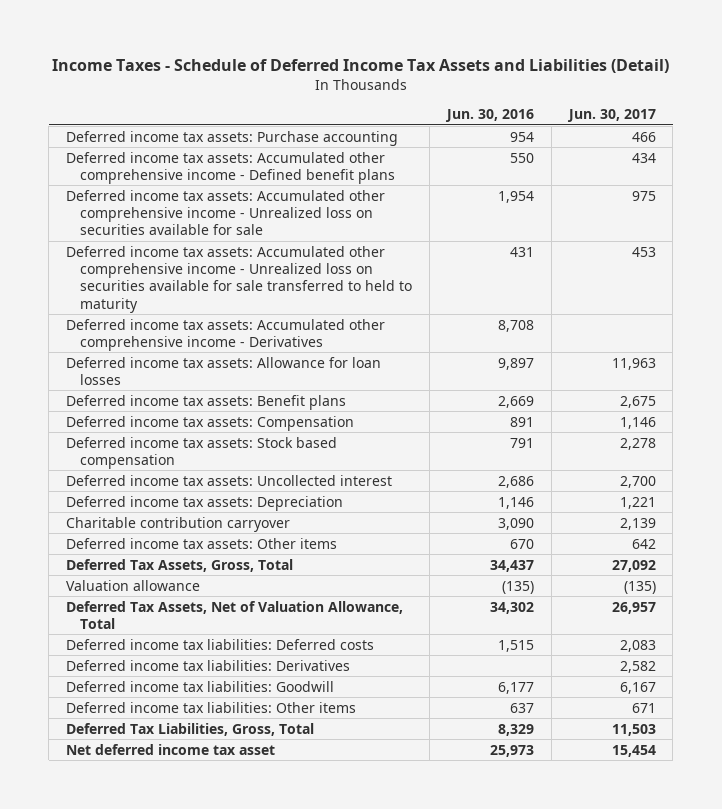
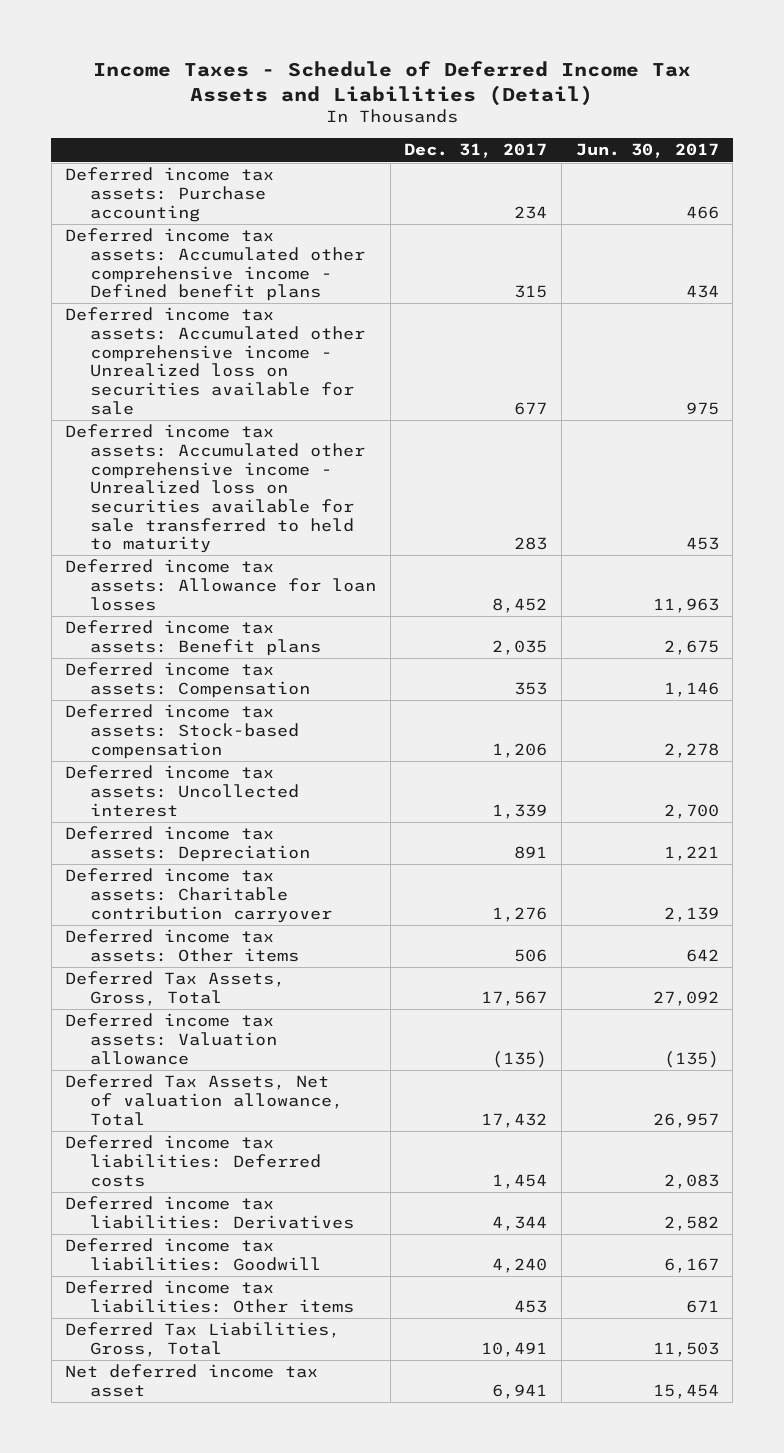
- | Jun. 30, 2016 | Jun. 30, 2017
+ | Dec. 31, 2017 | Jun. 30, 2017
- Deferred income tax assets: Accumulated other comprehensive income - Derivatives | 8,708 |
- Deferred income tax assets: Stock based compensation | 791 | 2,278
+ Deferred income tax assets: Stock-based compensation | 1,206 | 2,278
- Charitable contribution carryover | 3,090 | 2,139
+ Deferred income tax assets: Charitable contribution carryover | 1,276 | 2,139
- Valuation allowance | (135) | (135)
- Deferred Tax Assets, Net of Valuation Allowance, Total | 34,302 | 26,957
+ Deferred income tax assets: Valuation allowance | (135) | (135)
+ Deferred Tax Assets, Net of valuation allowance, Total | 17,432 | 26,957

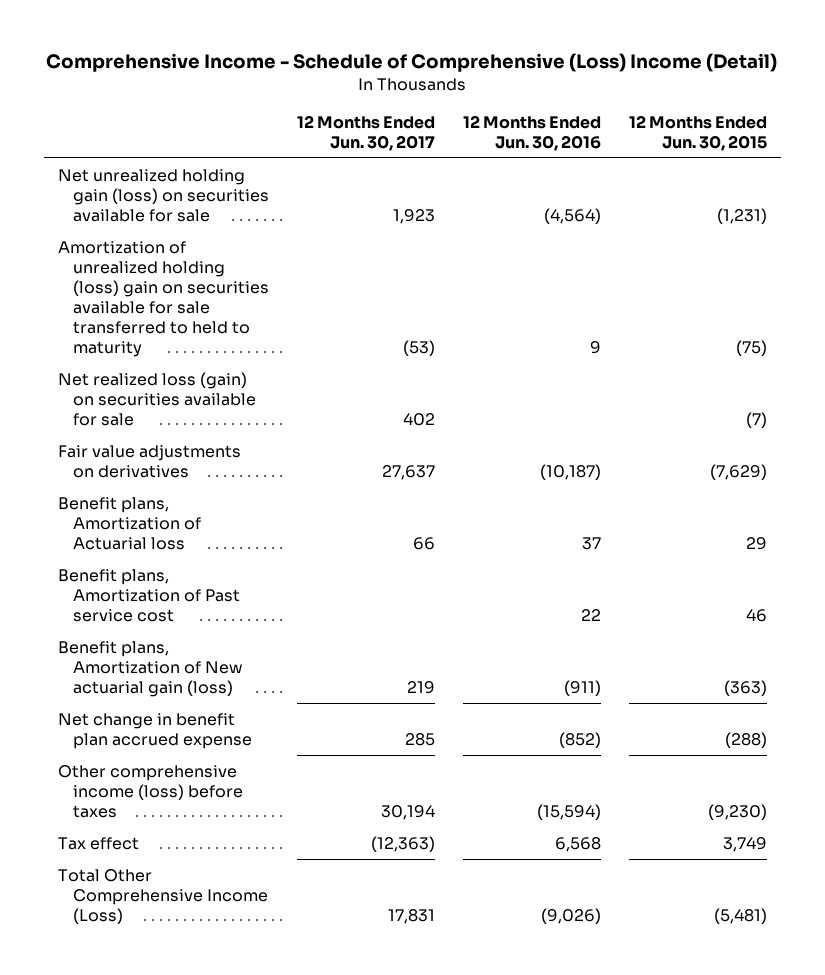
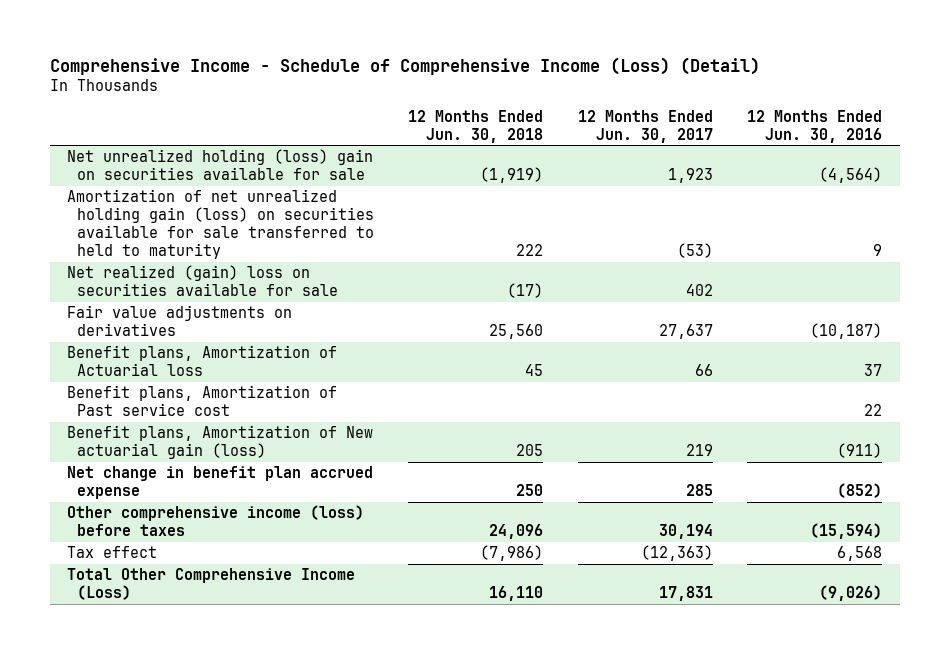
- Comprehensive Income - Schedule of Comprehensive (Loss) Income (Detail)
+ Comprehensive Income - Schedule of Comprehensive Income (Loss) (Detail)
- | 12 Months Ended Jun. 30, 2017 | 12 Months Ended Jun. 30, 2016 | 12 Months Ended Jun. 30, 2015
+ | 12 Months Ended Jun. 30, 2018 | 12 Months Ended Jun. 30, 2017 | 12 Months Ended Jun. 30, 2016
- Net unrealized holding gain (loss) on securities available for sale | 1,923 | (4,564) | (1,231)
- Amortization of unrealized holding (loss) gain on securities available for sale transferred to held to maturity | (53) | 9 | (75)
- Net realized loss (gain) on securities available for sale | 402 | | (7)
+ Net unrealized holding (loss) gain on securities available for sale | (1,919) | 1,923 | (4,564)
+ Amortization of net unrealized holding gain (loss) on securities available for sale transferred to held to maturity | 222 | (53) | 9
+ Net realized (gain) loss on securities available for sale | (17) | 402 |

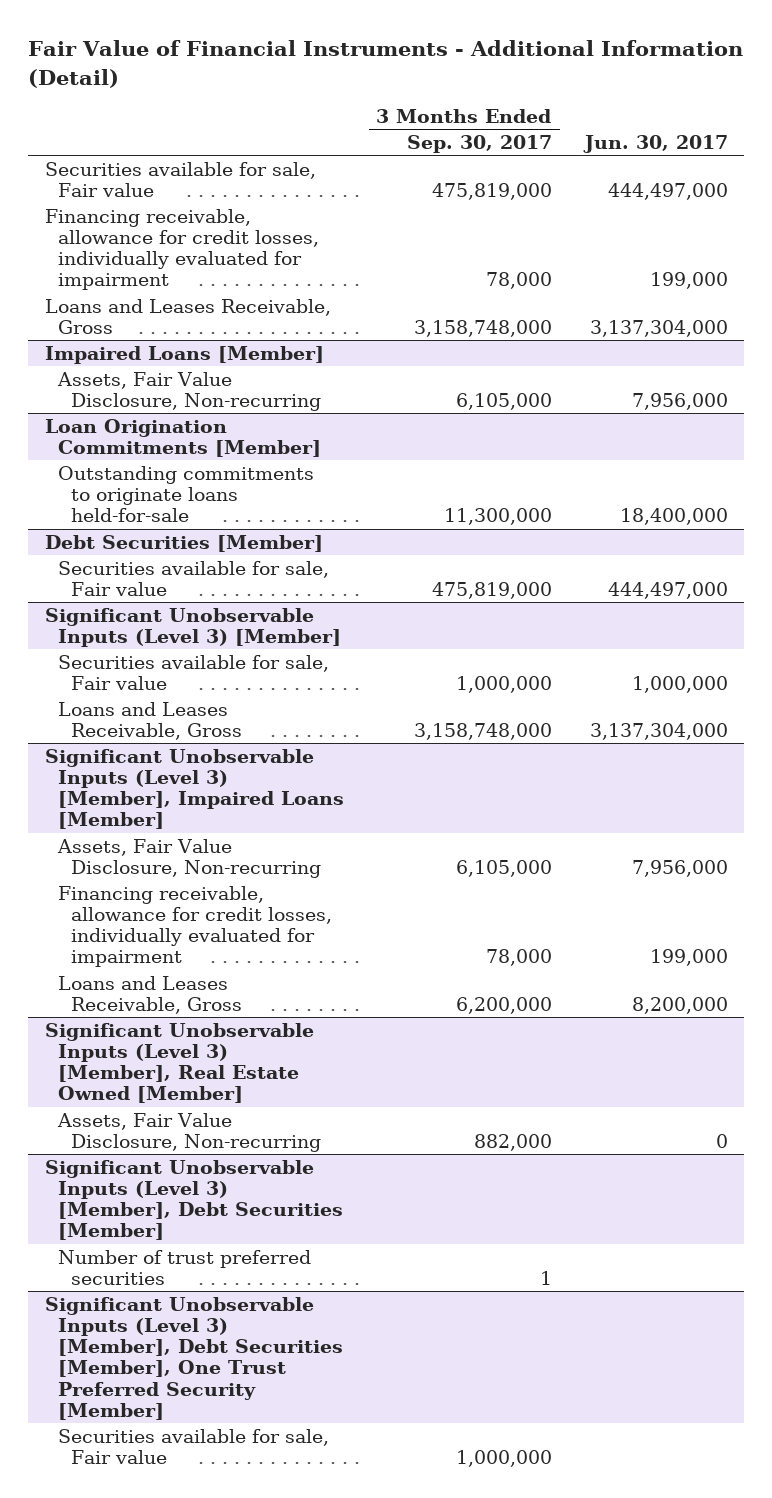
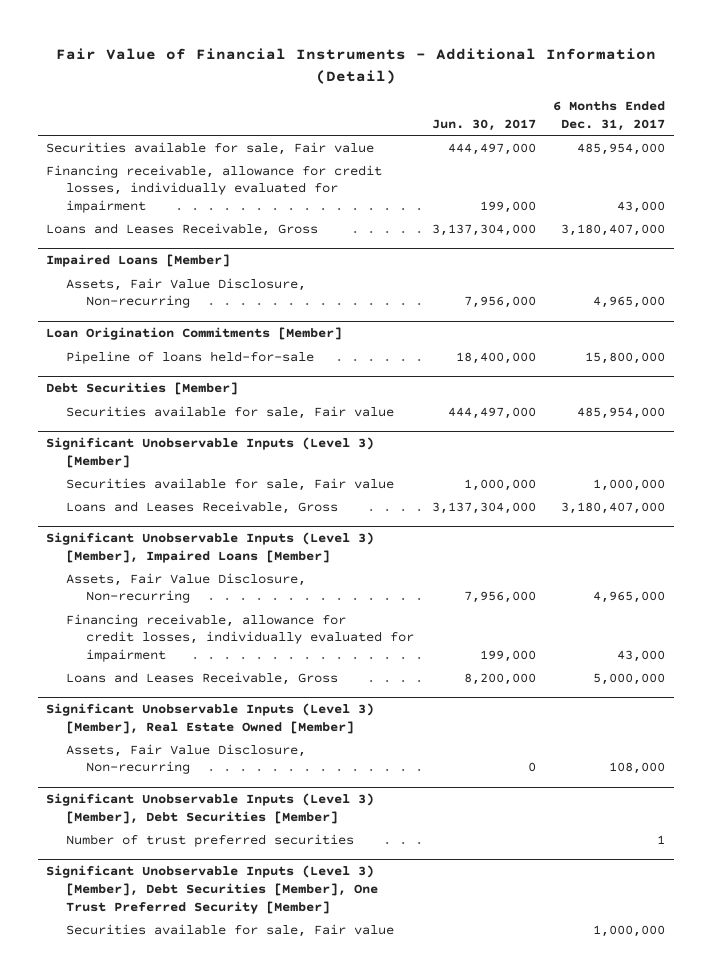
- | 3 Months Ended Sep. 30, 2017 | Jun. 30, 2017
+ | Jun. 30, 2017 | 6 Months Ended Dec. 31, 2017
@ Loan Origination Commitments [Member]
- Outstanding commitments to originate loans held-for-sale | 11,300,000 | 18,400,000
+ Pipeline of loans held-for-sale | 18,400,000 | 15,800,000

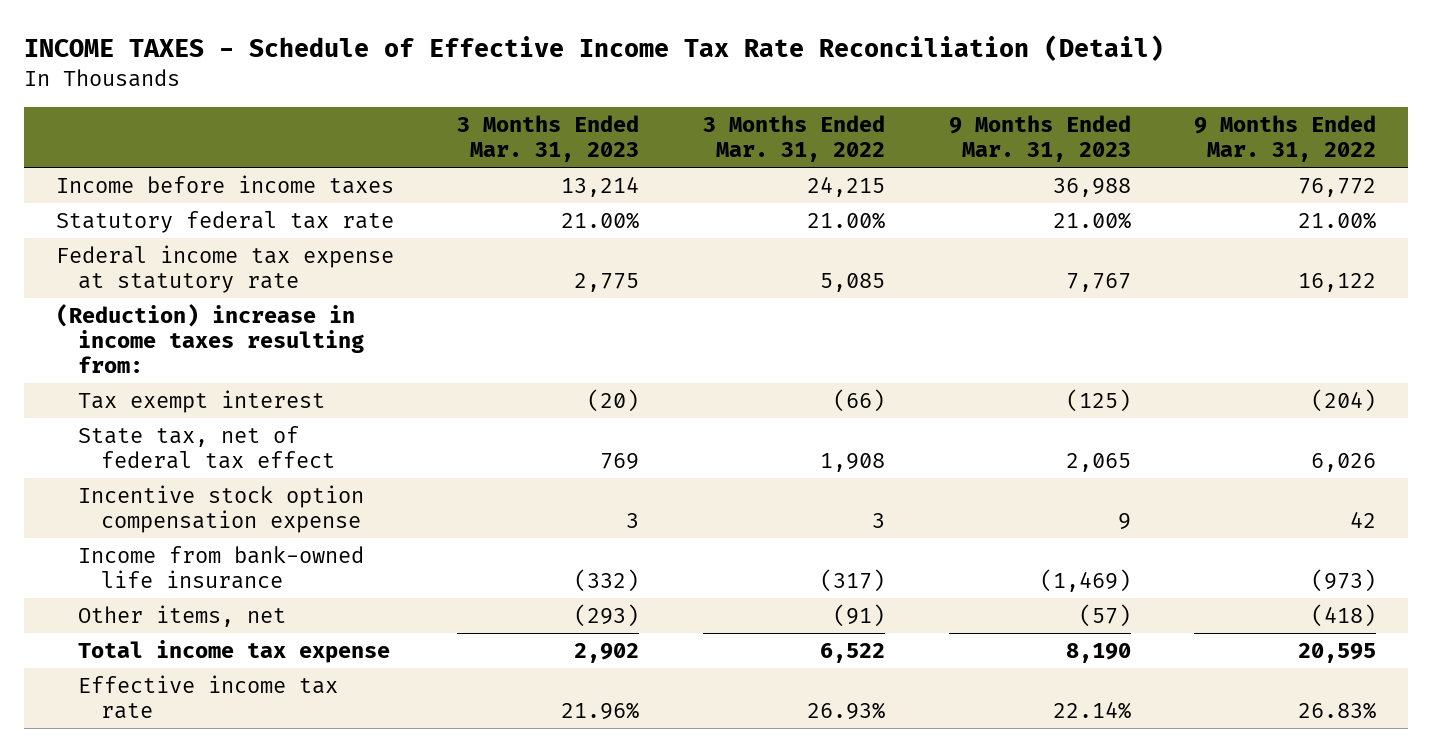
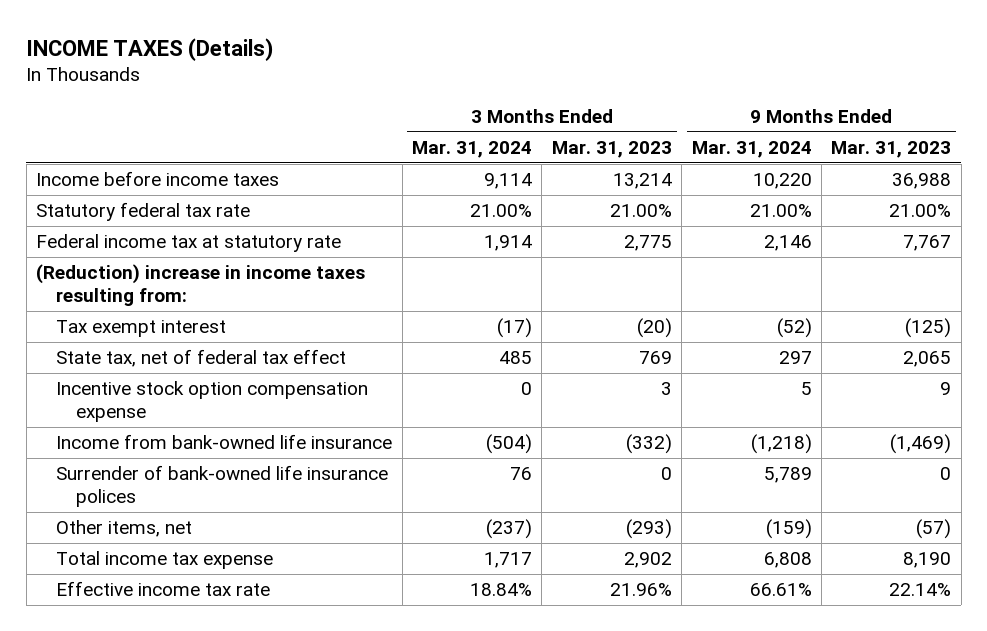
- INCOME TAXES - Schedule of Effective Income Tax Rate Reconciliation (Detail)
+ INCOME TAXES (Details)
- | 3 Months Ended Mar. 31, 2023 | 3 Months Ended Mar. 31, 2022 | 9 Months Ended Mar. 31, 2023 | 9 Months Ended Mar. 31, 2022
+ | 3 Months Ended Mar. 31, 2024 | 3 Months Ended Mar. 31, 2023 | 9 Months Ended Mar. 31, 2024 | 9 Months Ended Mar. 31, 2023
- Federal income tax expense at statutory rate | 2,775 | 5,085 | 7,767 | 16,122
+ Federal income tax at statutory rate | 1,914 | 2,775 | 2,146 | 7,767
+ Surrender of bank-owned life insurance polices | 76 | 0 | 5,789 | 0

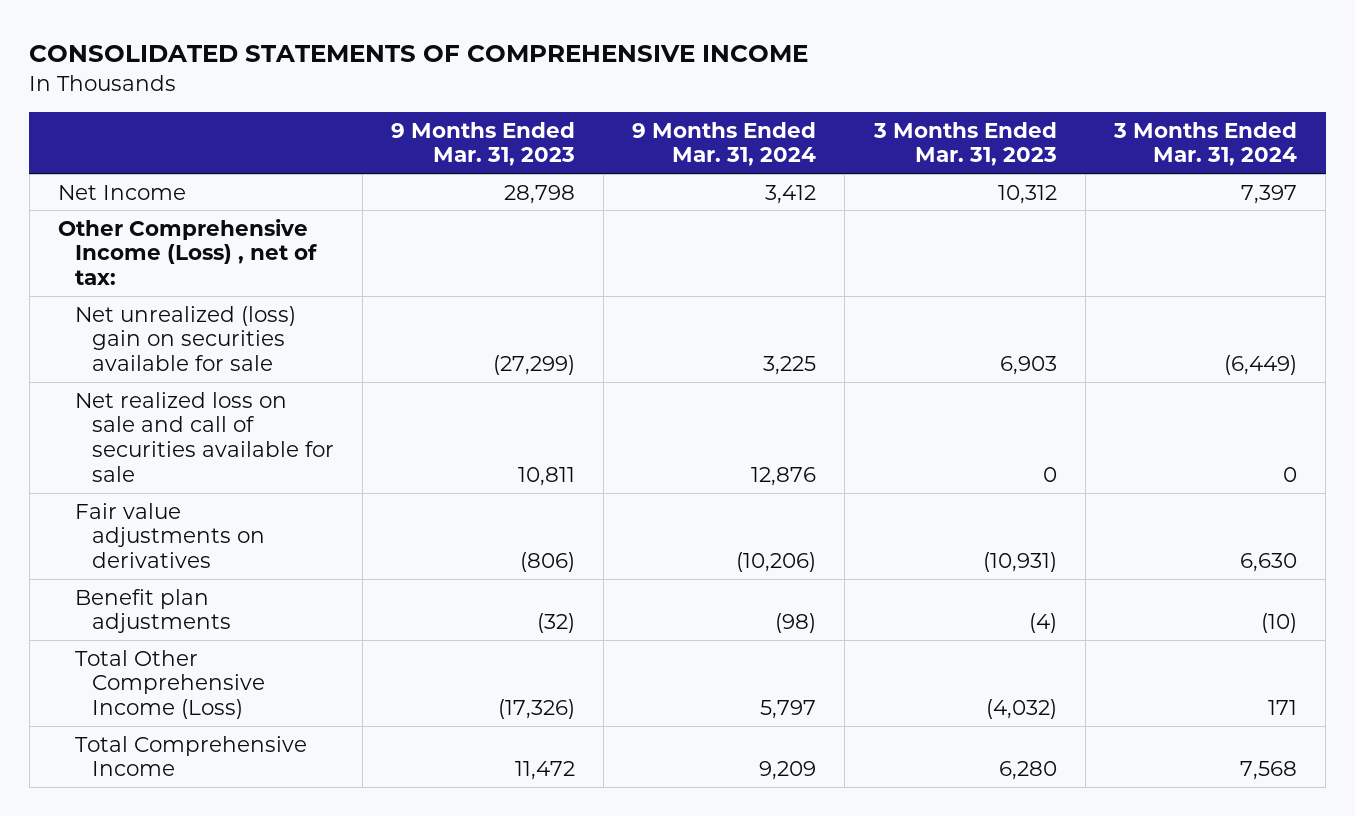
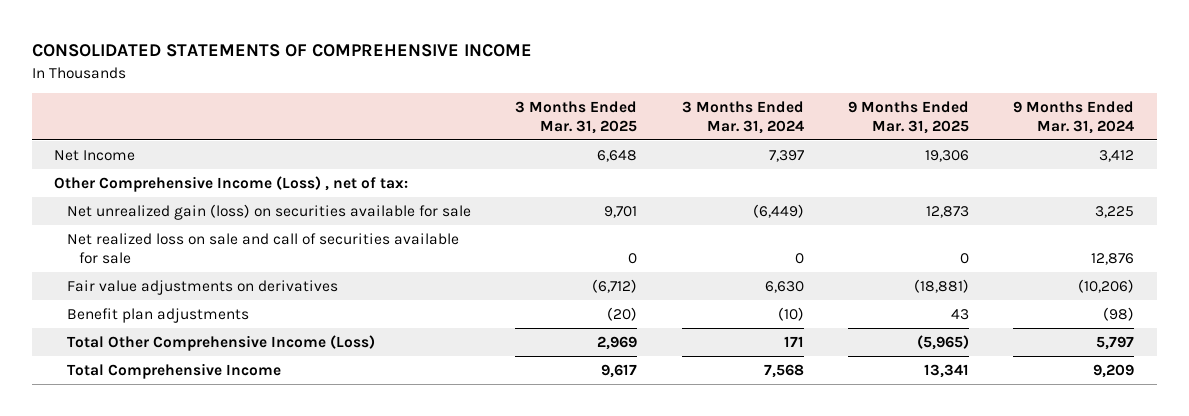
- | 9 Months Ended Mar. 31, 2023 | 9 Months Ended Mar. 31, 2024 | 3 Months Ended Mar. 31, 2023 | 3 Months Ended Mar. 31, 2024
+ | 3 Months Ended Mar. 31, 2025 | 3 Months Ended Mar. 31, 2024 | 9 Months Ended Mar. 31, 2025 | 9 Months Ended Mar. 31, 2024
- Net unrealized (loss) gain on securities available for sale | (27,299) | 3,225 | 6,903 | (6,449)
+ Net unrealized gain (loss) on securities available for sale | 9,701 | (6,449) | 12,873 | 3,225

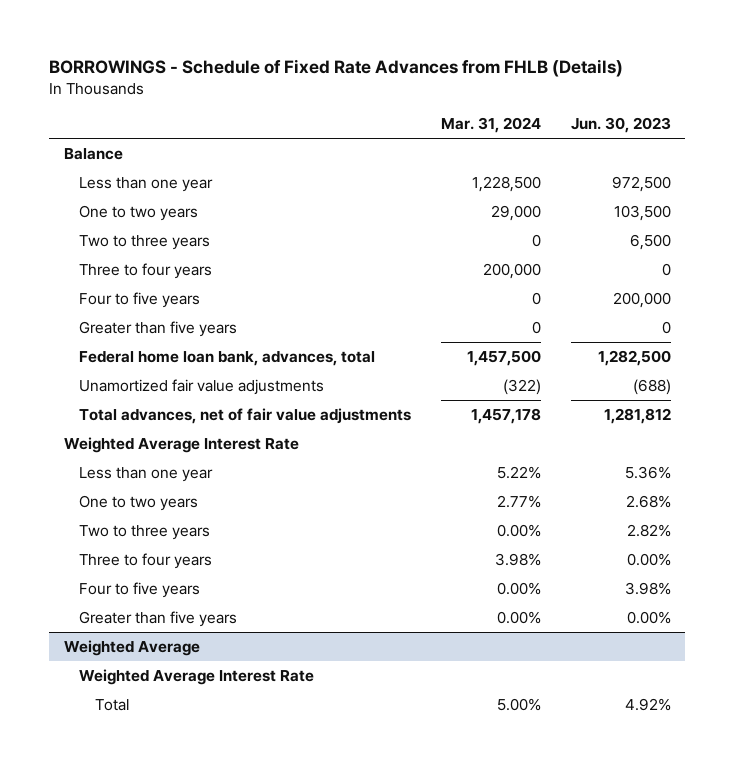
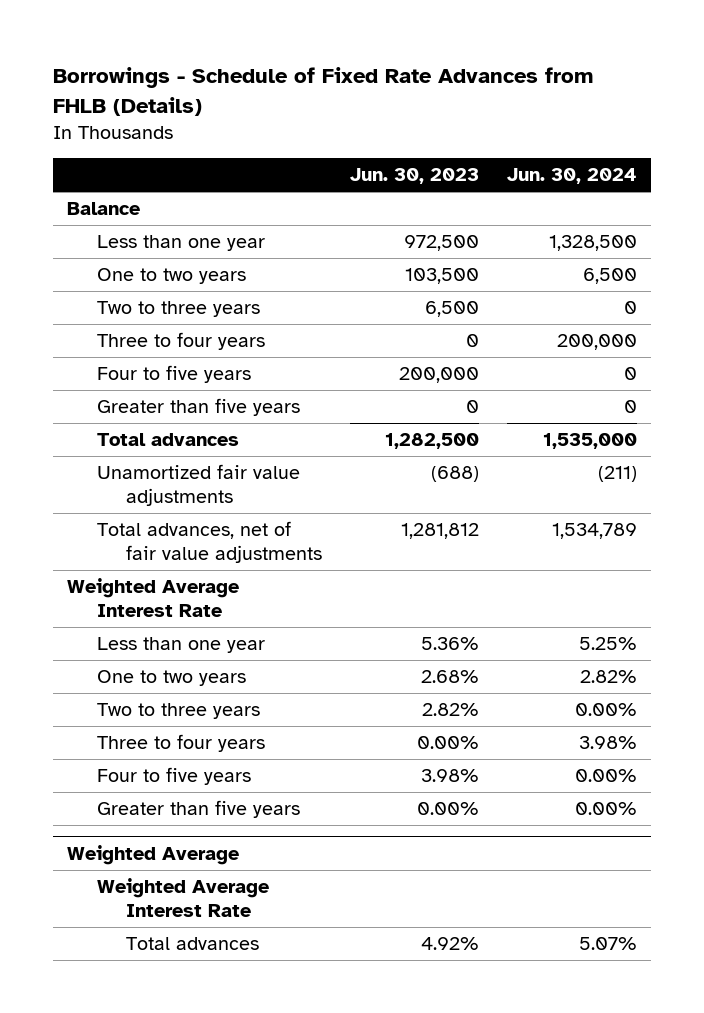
- BORROWINGS - Schedule of Fixed Rate Advances from FHLB (Details)
+ Borrowings - Schedule of Fixed Rate Advances from FHLB (Details)
- | Mar. 31, 2024 | Jun. 30, 2023
+ | Jun. 30, 2023 | Jun. 30, 2024
- Federal home loan bank, advances, total | 1,457,500 | 1,282,500
+ Total advances | 1,282,500 | 1,535,000
@ Weighted Average
- Total | 5.00% | 4.92%
+ Total advances | 4.92% | 5.07%

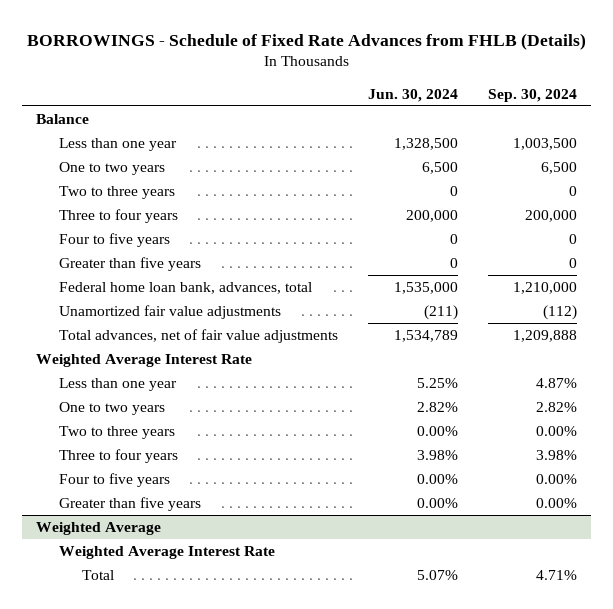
- Borrowings - Schedule of Fixed Rate Advances from FHLB (Details)
+ BORROWINGS - Schedule of Fixed Rate Advances from FHLB (Details)
- | Jun. 30, 2023 | Jun. 30, 2024
+ | Jun. 30, 2024 | Sep. 30, 2024
- Total advances | 1,282,500 | 1,535,000
+ Federal home loan bank, advances, total | 1,535,000 | 1,210,000
@ Weighted Average
- Total advances | 4.92% | 5.07%
+ Total | 5.07% | 4.71%

